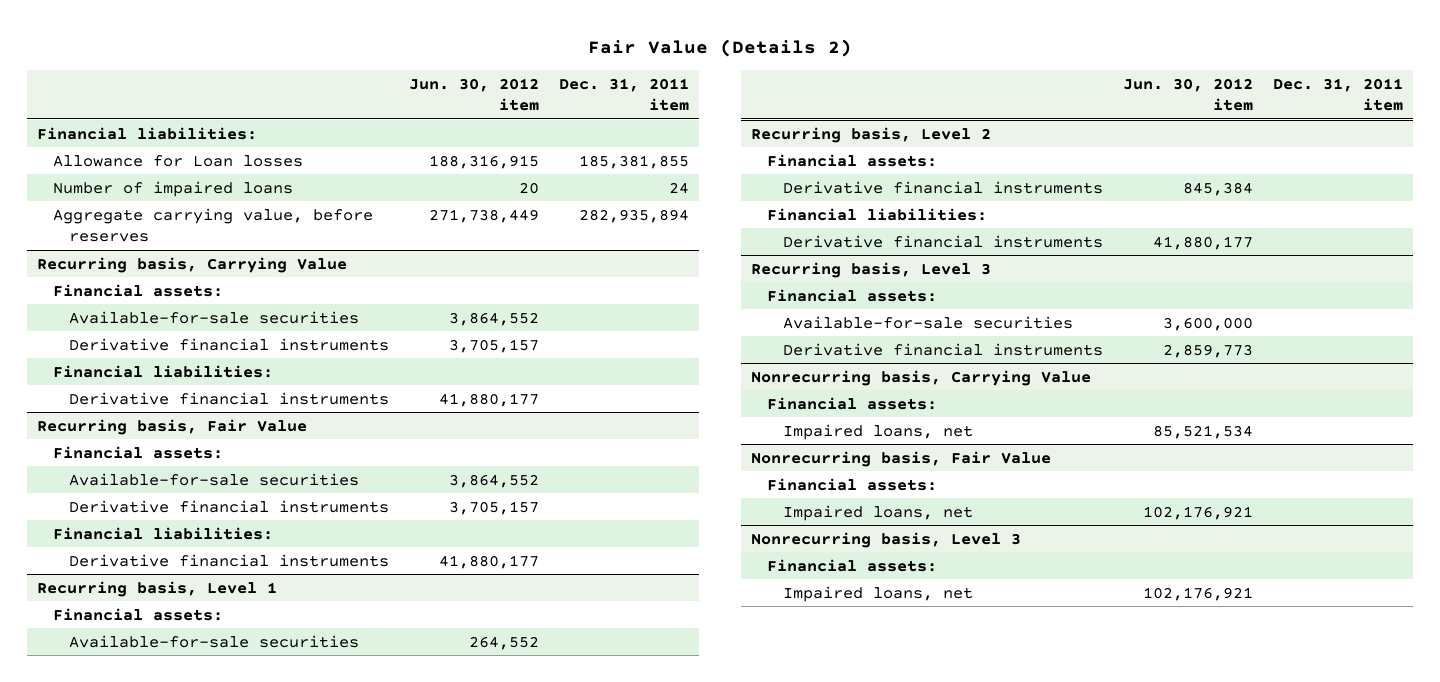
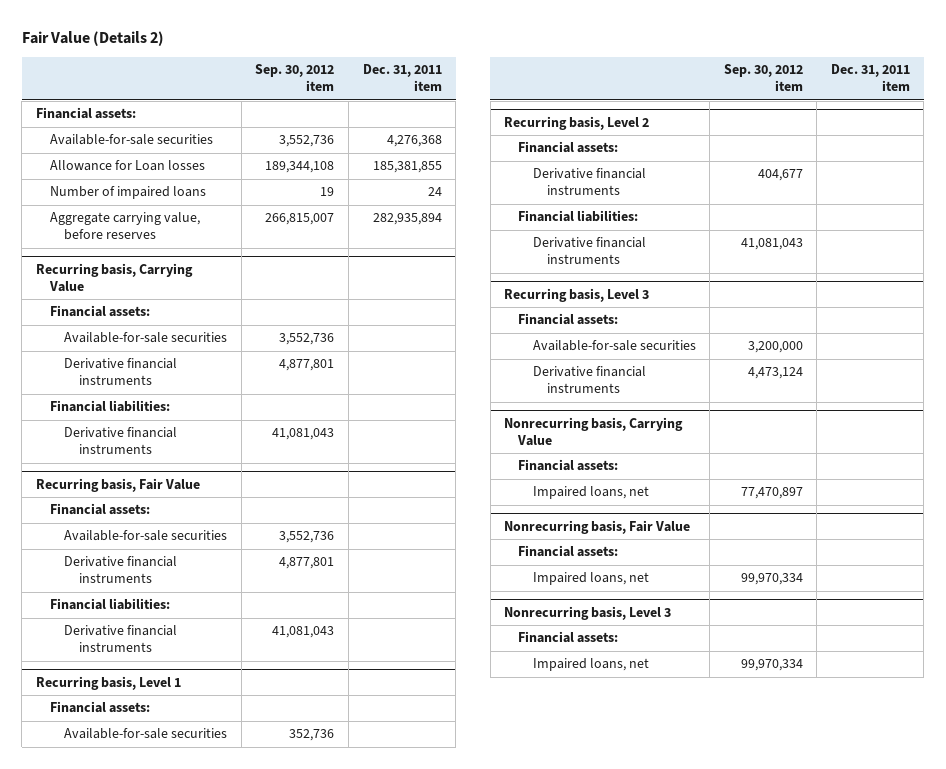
- | Jun. 30, 2012 item | Dec. 31, 2011 item
+ | Sep. 30, 2012 item | Dec. 31, 2011 item
- Financial liabilities:
+ Financial assets:
+ Available-for-sale securities | 3,552,736 | 4,276,368

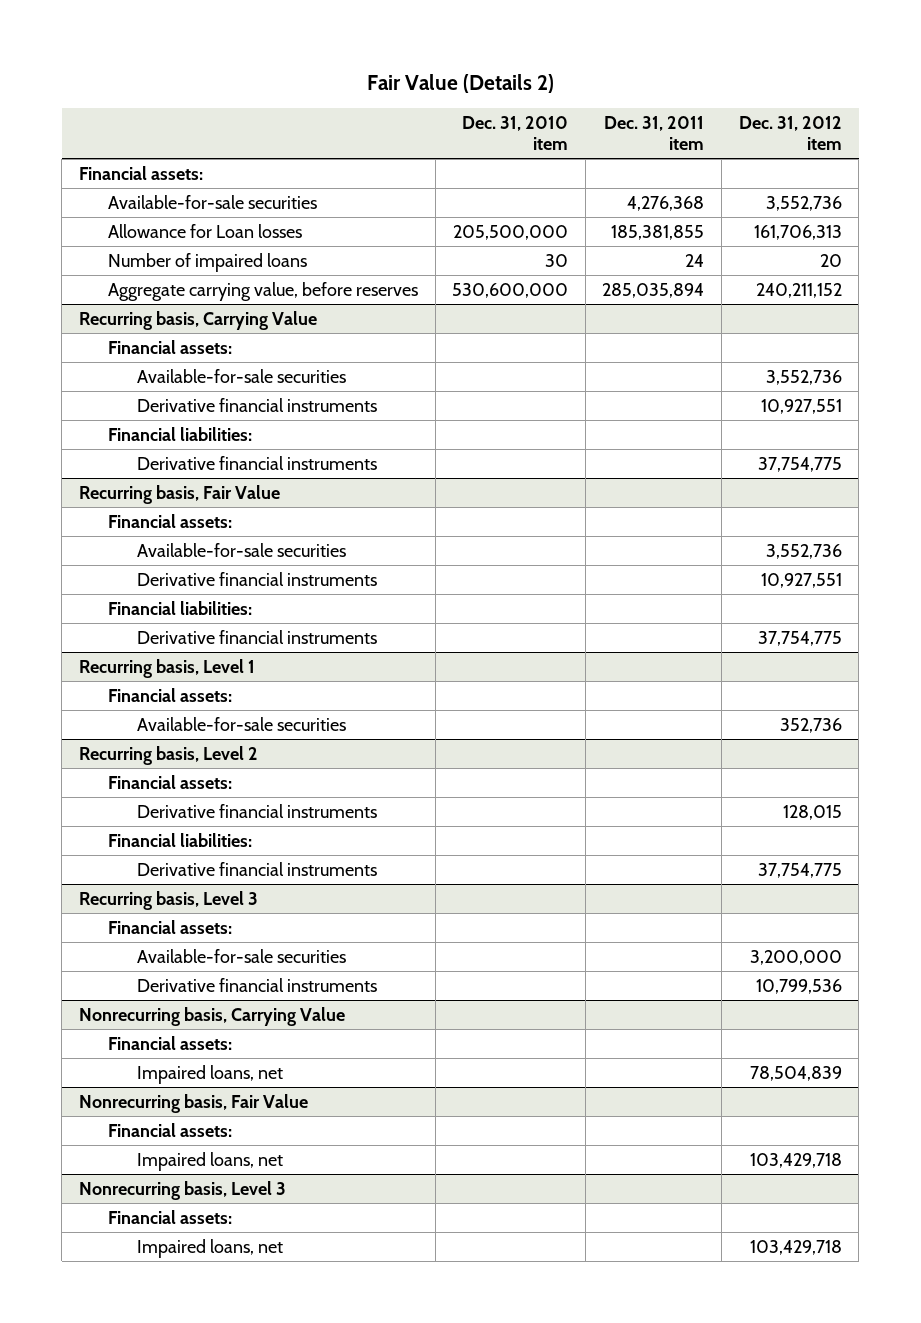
- | Sep. 30, 2012 item | Dec. 31, 2011 item
+ | Dec. 31, 2010 item | Dec. 31, 2011 item | Dec. 31, 2012 item
- Aggregate carrying value, before reserves | 266,815,007 | 282,935,894
+ Aggregate carrying value, before reserves | 530,600,000 | 285,035,894 | 240,211,152

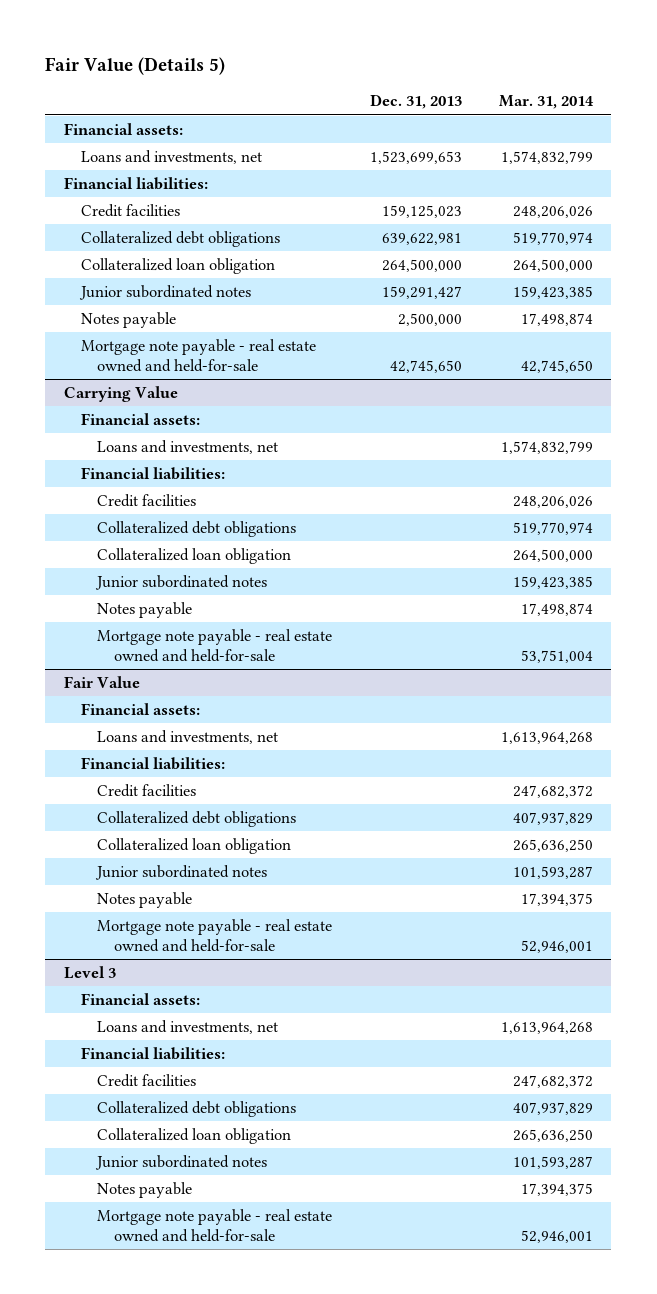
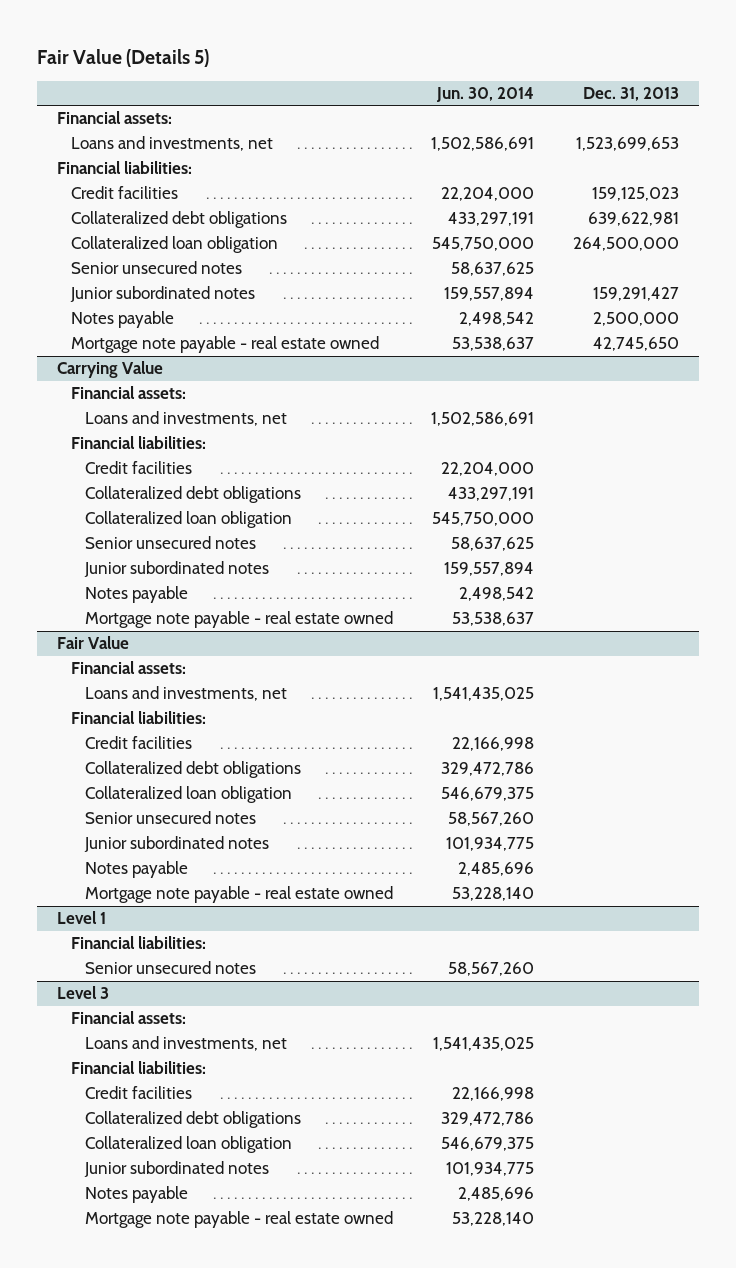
- | Dec. 31, 2013 | Mar. 31, 2014
+ | Jun. 30, 2014 | Dec. 31, 2013
+ Senior unsecured notes | 58,637,625 |
- Mortgage note payable - real estate owned and held-for-sale | 42,745,650 | 42,745,650
+ Mortgage note payable - real estate owned | 53,538,637 | 42,745,650
@ Carrying Value
+ Senior unsecured notes | 58,637,625 |
- Mortgage note payable - real estate owned and held-for-sale | | 53,751,004
+ Mortgage note payable - real estate owned | 53,538,637 |
@ Fair Value
+ Senior unsecured notes | 58,567,260 |
- Mortgage note payable - real estate owned and held-for-sale | | 52,946,001
+ Mortgage note payable - real estate owned | 53,228,140 |
+ Level 1
+ Financial liabilities:
+ Senior unsecured notes | 58,567,260 |
@ Level 3
- Mortgage note payable - real estate owned and held-for-sale | | 52,946,001
+ Mortgage note payable - real estate owned | 53,228,140 |

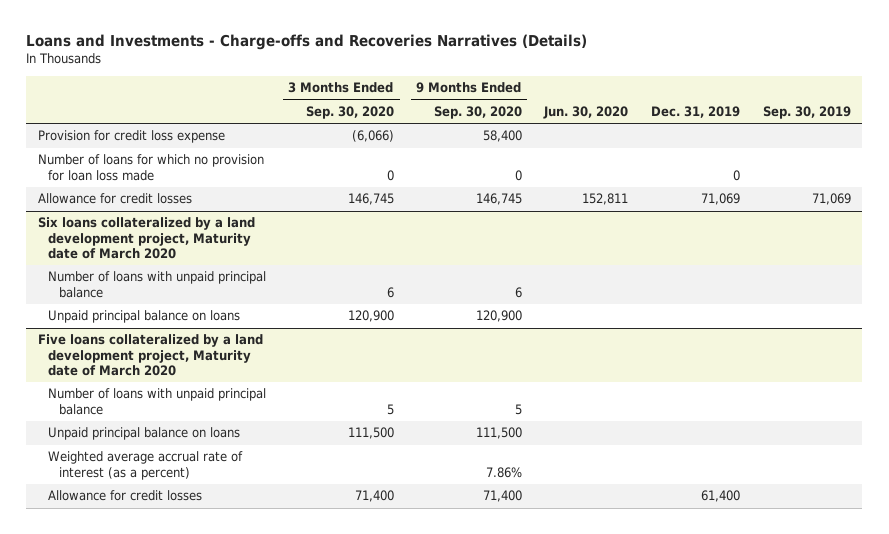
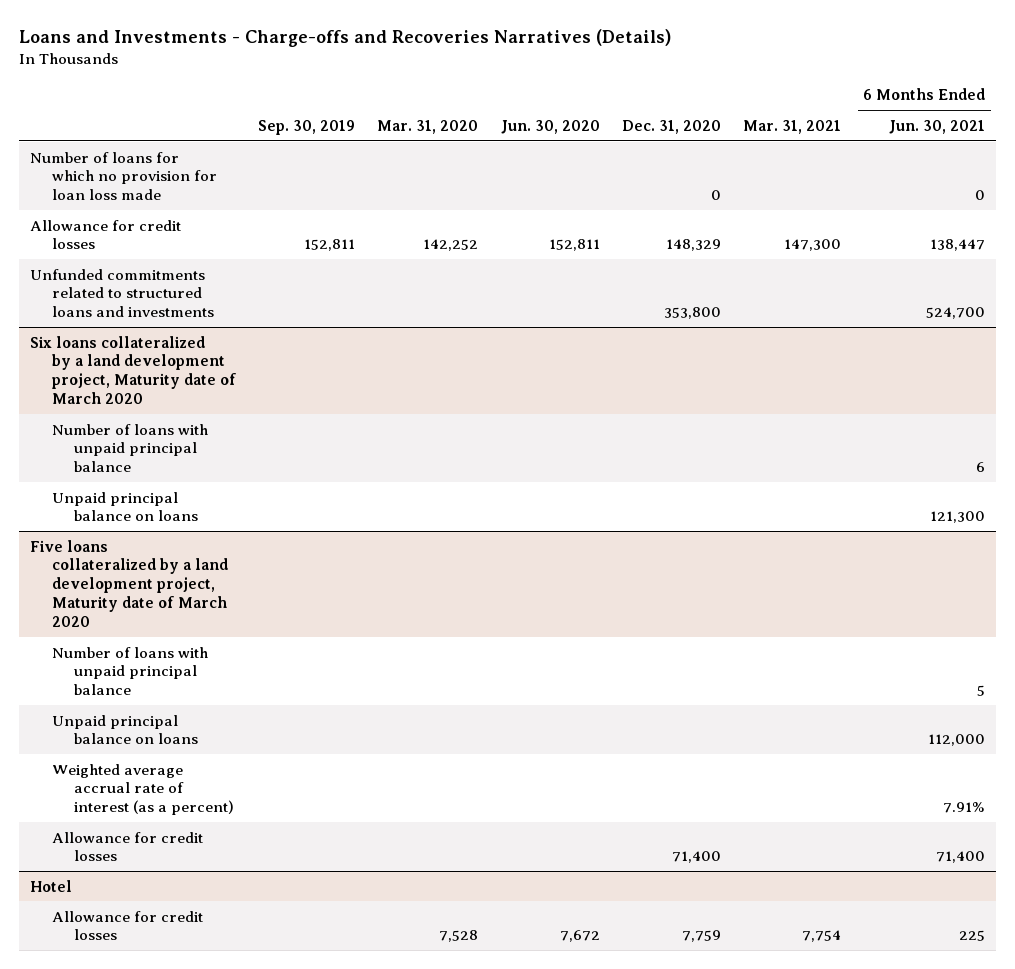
- | 3 Months Ended Sep. 30, 2020 | 9 Months Ended Sep. 30, 2020 | Jun. 30, 2020 | Dec. 31, 2019 | Sep. 30, 2019
+ | Sep. 30, 2019 | Mar. 31, 2020 | Jun. 30, 2020 | Dec. 31, 2020 | Mar. 31, 2021 | 6 Months Ended Jun. 30, 2021
- Provision for credit loss expense | (6,066) | 58,400 | | |
- Allowance for credit losses | 146,745 | 146,745 | 152,811 | 71,069 | 71,069
+ Allowance for credit losses | 152,811 | 142,252 | 152,811 | 148,329 | 147,300 | 138,447
+ Unfunded commitments related to structured loans and investments | | | | 353,800 | | 524,700
+ Hotel
+ Allowance for credit losses | | 7,528 | 7,672 | 7,759 | 7,754 | 225

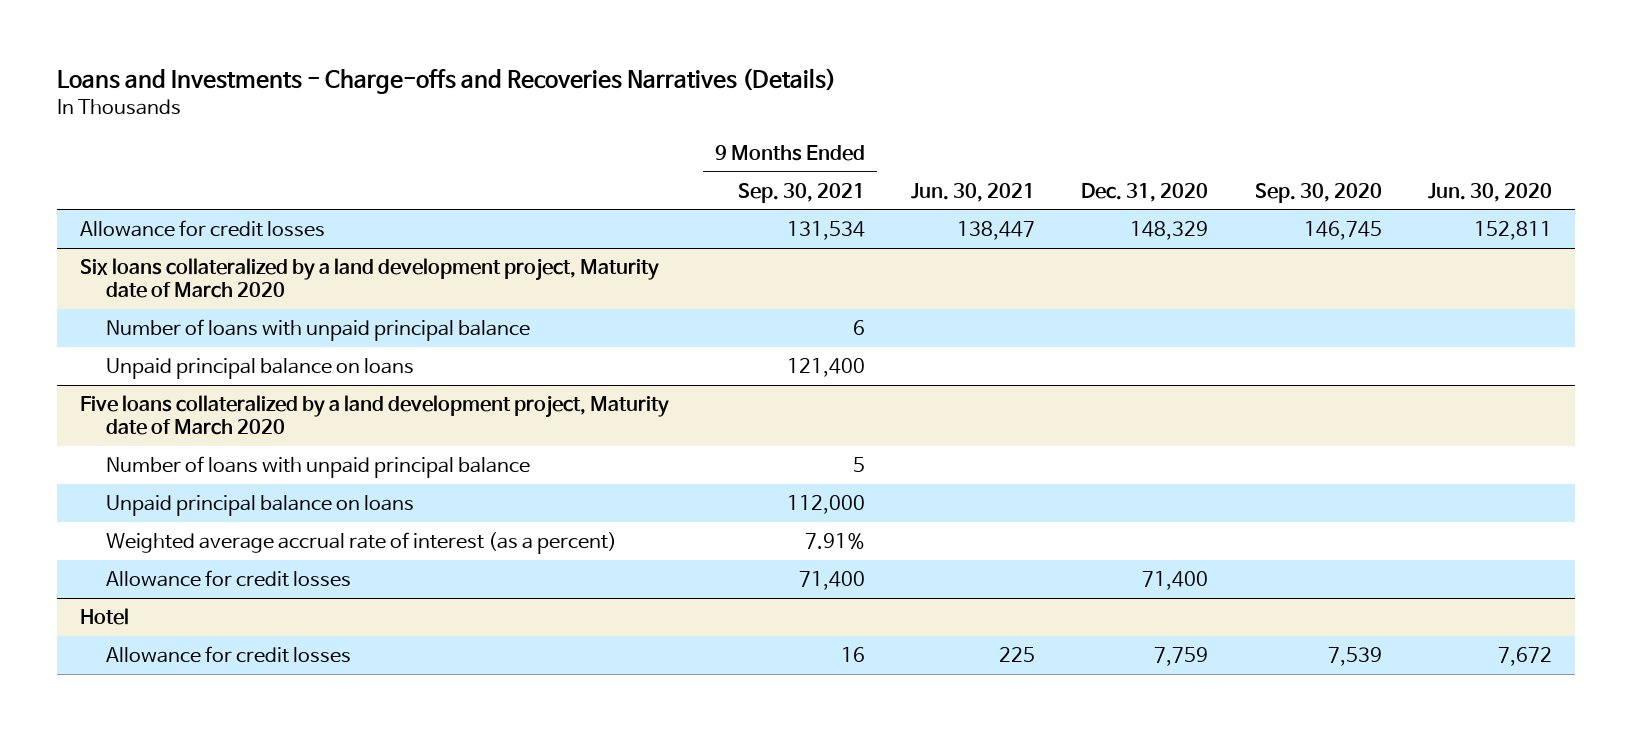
- | Sep. 30, 2019 | Mar. 31, 2020 | Jun. 30, 2020 | Dec. 31, 2020 | Mar. 31, 2021 | 6 Months Ended Jun. 30, 2021
+ | 9 Months Ended Sep. 30, 2021 | Jun. 30, 2021 | Dec. 31, 2020 | Sep. 30, 2020 | Jun. 30, 2020
- Number of loans for which no provision for loan loss made | | | | 0 | | 0
- Unfunded commitments related to structured loans and investments | | | | 353,800 | | 524,700

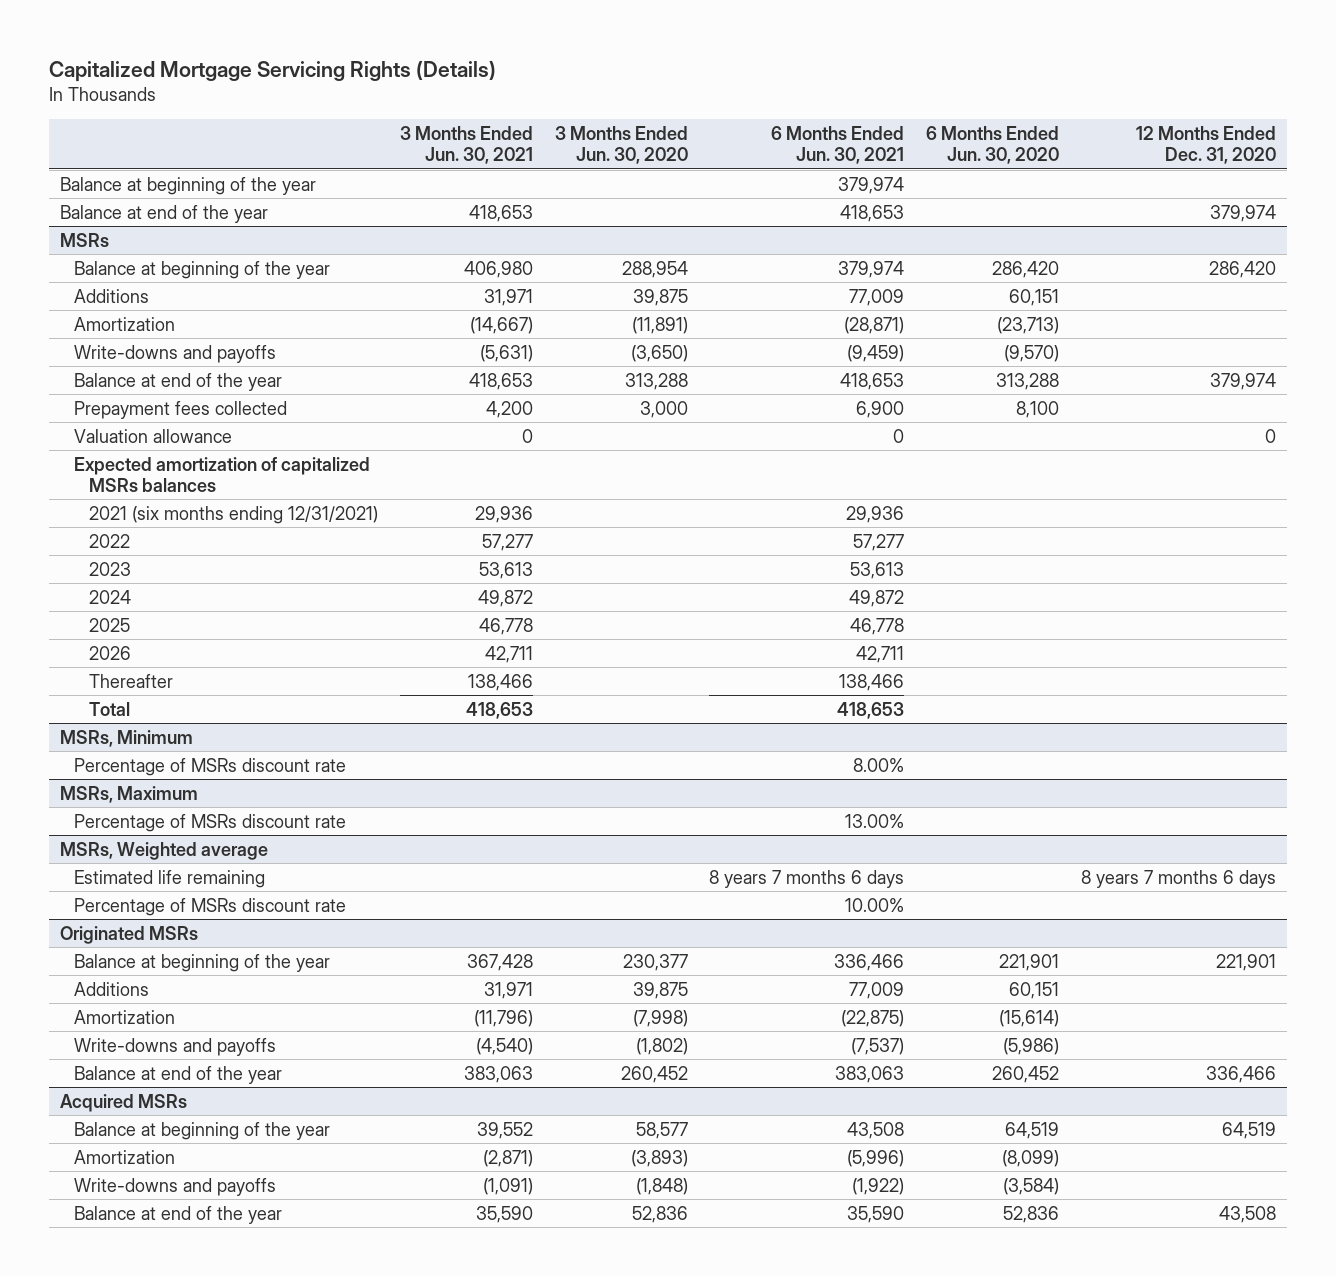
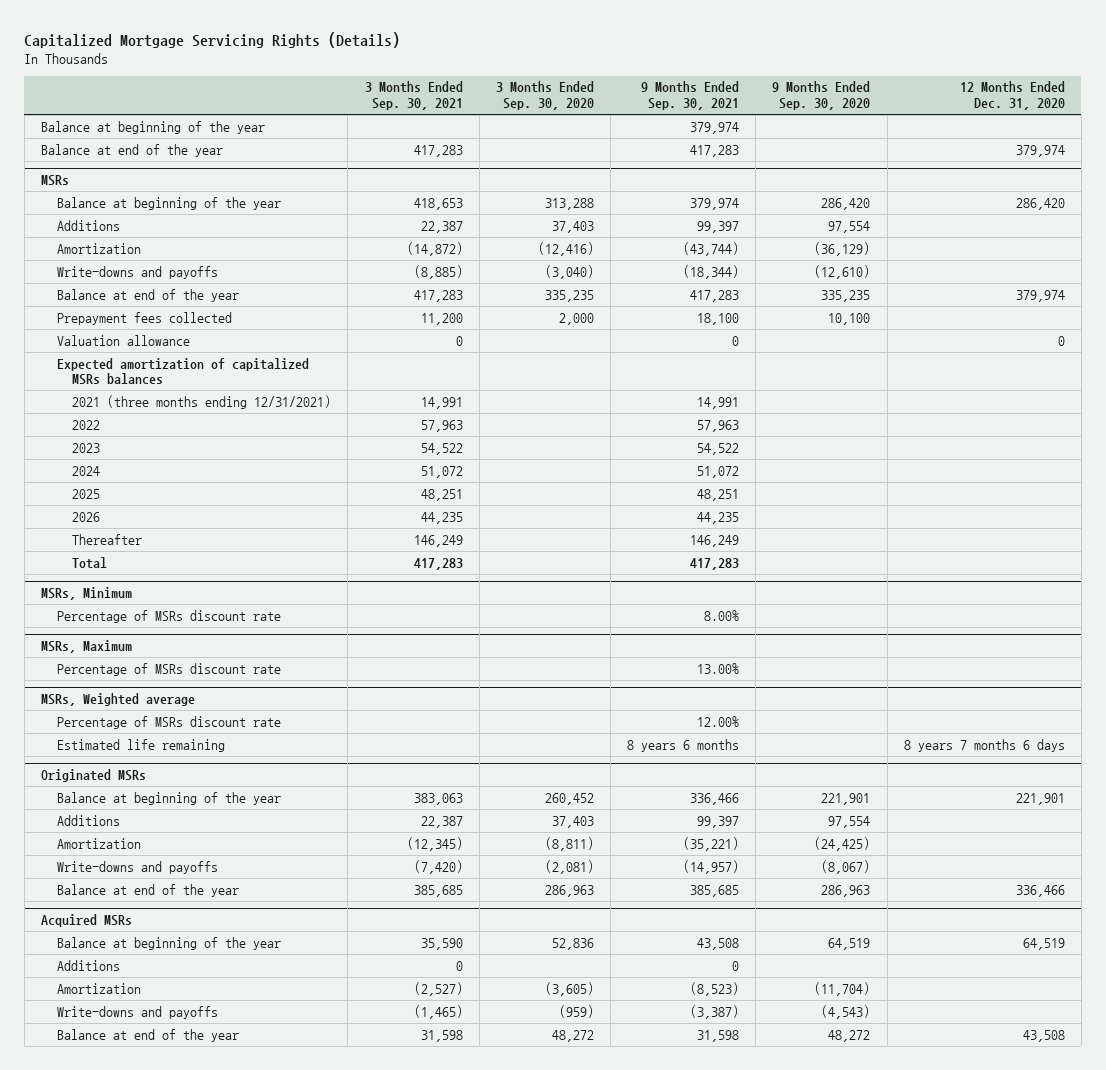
- | 3 Months Ended Jun. 30, 2021 | 3 Months Ended Jun. 30, 2020 | 6 Months Ended Jun. 30, 2021 | 6 Months Ended Jun. 30, 2020 | 12 Months Ended Dec. 31, 2020
+ | 3 Months Ended Sep. 30, 2021 | 3 Months Ended Sep. 30, 2020 | 9 Months Ended Sep. 30, 2021 | 9 Months Ended Sep. 30, 2020 | 12 Months Ended Dec. 31, 2020
@ MSRs
- 2021 (six months ending 12/31/2021) | 29,936 | | 29,936 | |
+ 2021 (three months ending 12/31/2021) | 14,991 | | 14,991 | |
@ MSRs, Weighted average
moved down: Estimated life remaining | | | 8 years 6 months | | 8 years 7 months 6 days
@ Acquired MSRs
+ Additions | 0 | | 0 | |

